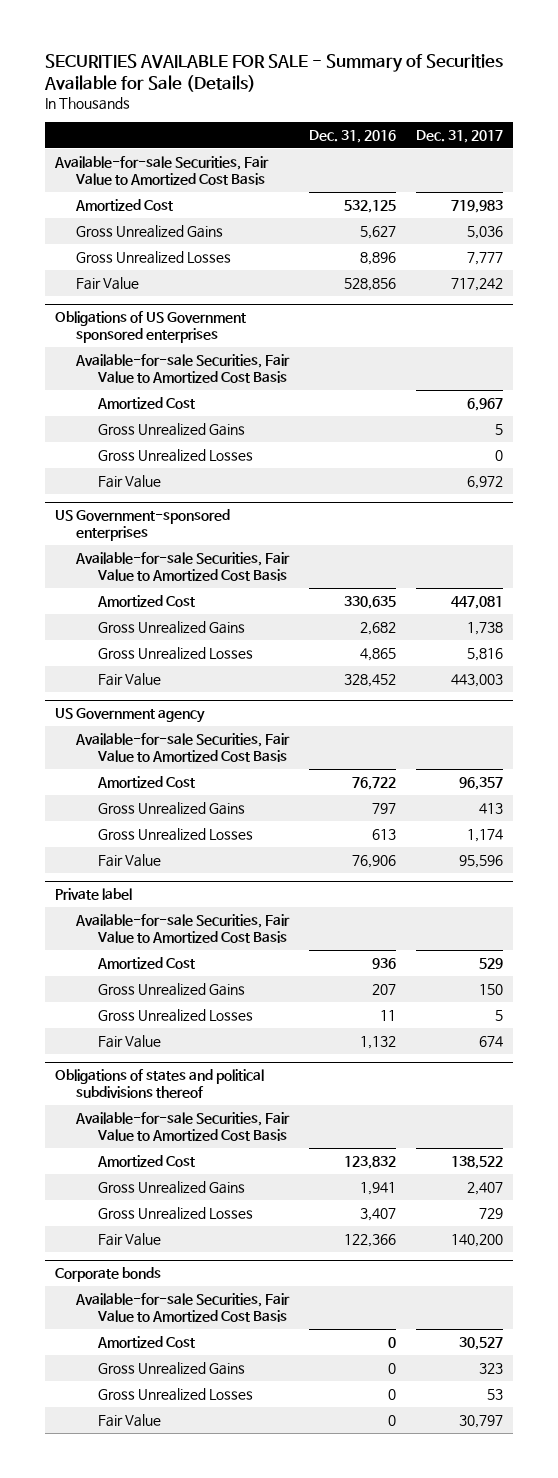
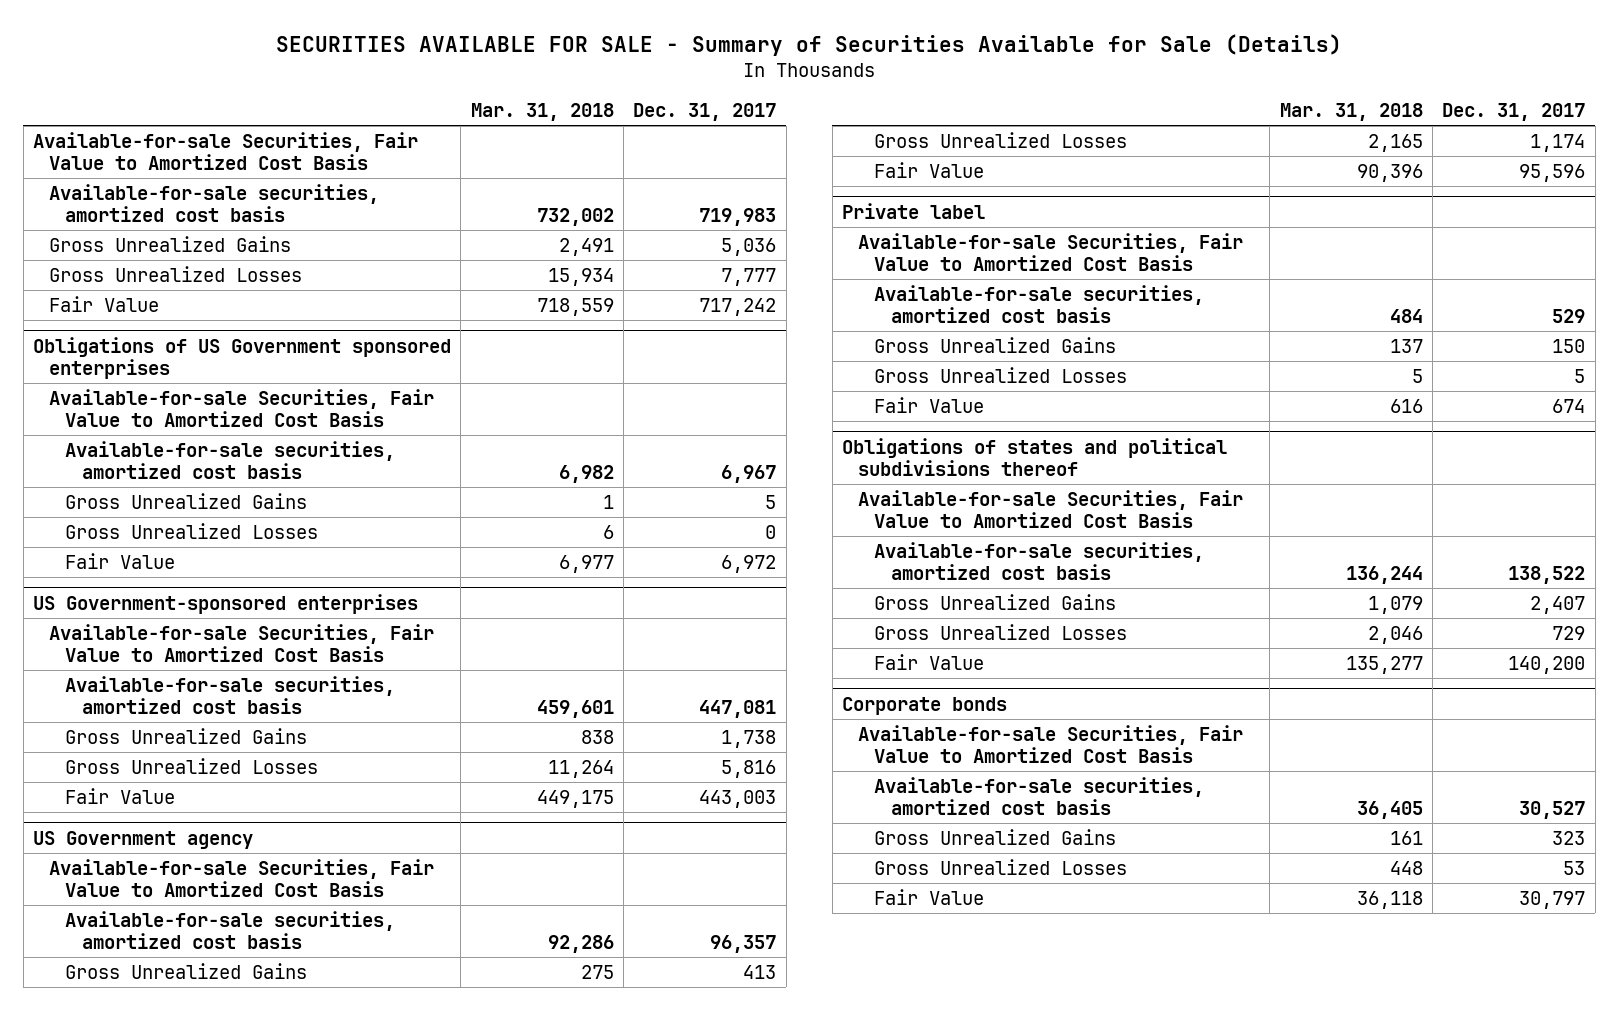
- | Dec. 31, 2016 | Dec. 31, 2017
+ | Mar. 31, 2018 | Dec. 31, 2017
- Amortized Cost | 532,125 | 719,983
+ Available-for-sale securities, amortized cost basis | 732,002 | 719,983
@ Obligations of US Government sponsored enterprises
- Amortized Cost | | 6,967
+ Available-for-sale securities, amortized cost basis | 6,982 | 6,967
@ US Government-sponsored enterprises
- Amortized Cost | 330,635 | 447,081
+ Available-for-sale securities, amortized cost basis | 459,601 | 447,081
@ US Government agency
- Amortized Cost | 76,722 | 96,357
+ Available-for-sale securities, amortized cost basis | 92,286 | 96,357
@ Private label
- Amortized Cost | 936 | 529
+ Available-for-sale securities, amortized cost basis | 484 | 529
@ Obligations of states and political subdivisions thereof
- Amortized Cost | 123,832 | 138,522
+ Available-for-sale securities, amortized cost basis | 136,244 | 138,522
@ Corporate bonds
- Amortized Cost | 0 | 30,527
+ Available-for-sale securities, amortized cost basis | 36,405 | 30,527

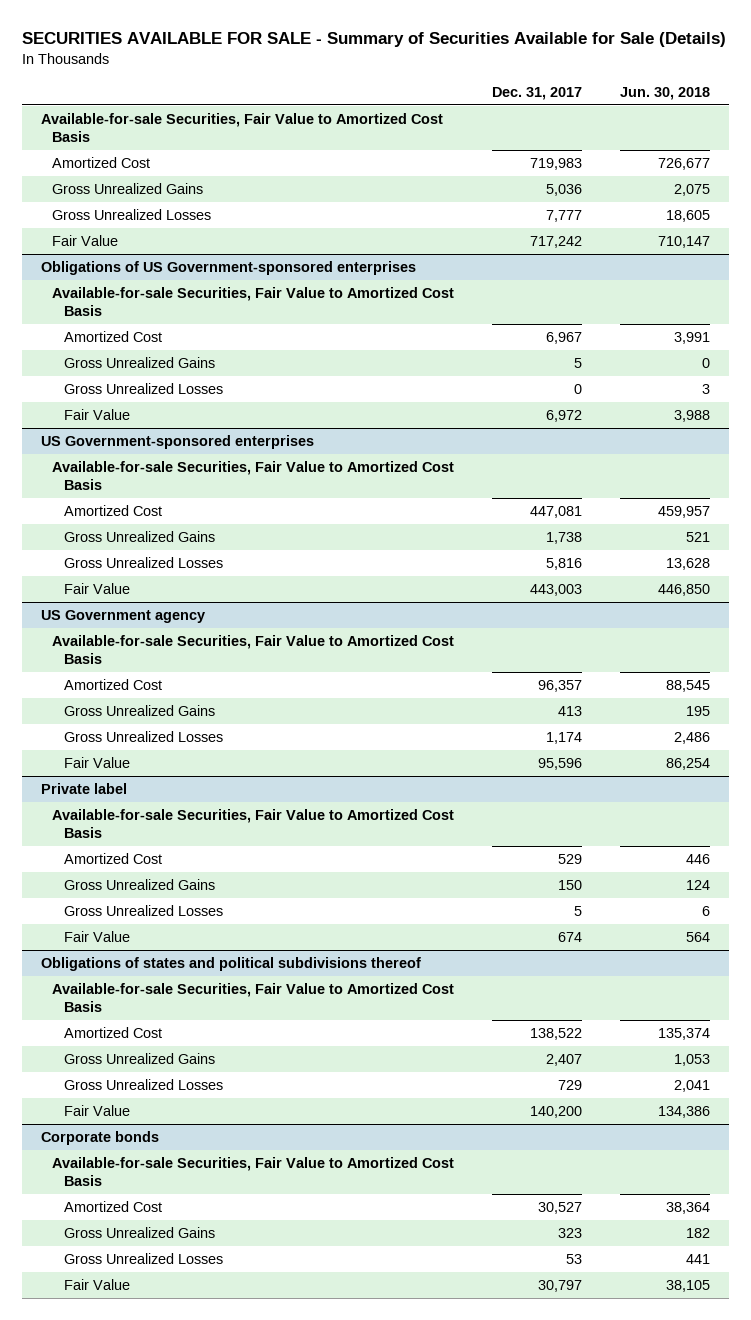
- | Mar. 31, 2018 | Dec. 31, 2017
+ | Dec. 31, 2017 | Jun. 30, 2018
- Available-for-sale securities, amortized cost basis | 732,002 | 719,983
+ Amortized Cost | 719,983 | 726,677
- Obligations of US Government sponsored enterprises
+ Obligations of US Government-sponsored enterprises
- Available-for-sale securities, amortized cost basis | 6,982 | 6,967
+ Amortized Cost | 6,967 | 3,991
@ US Government-sponsored enterprises
- Available-for-sale securities, amortized cost basis | 459,601 | 447,081
+ Amortized Cost | 447,081 | 459,957
@ US Government agency
- Available-for-sale securities, amortized cost basis | 92,286 | 96,357
+ Amortized Cost | 96,357 | 88,545
@ Private label
- Available-for-sale securities, amortized cost basis | 484 | 529
+ Amortized Cost | 529 | 446
@ Obligations of states and political subdivisions thereof
- Available-for-sale securities, amortized cost basis | 136,244 | 138,522
+ Amortized Cost | 138,522 | 135,374
@ Corporate bonds
- Available-for-sale securities, amortized cost basis | 36,405 | 30,527
+ Amortized Cost | 30,527 | 38,364

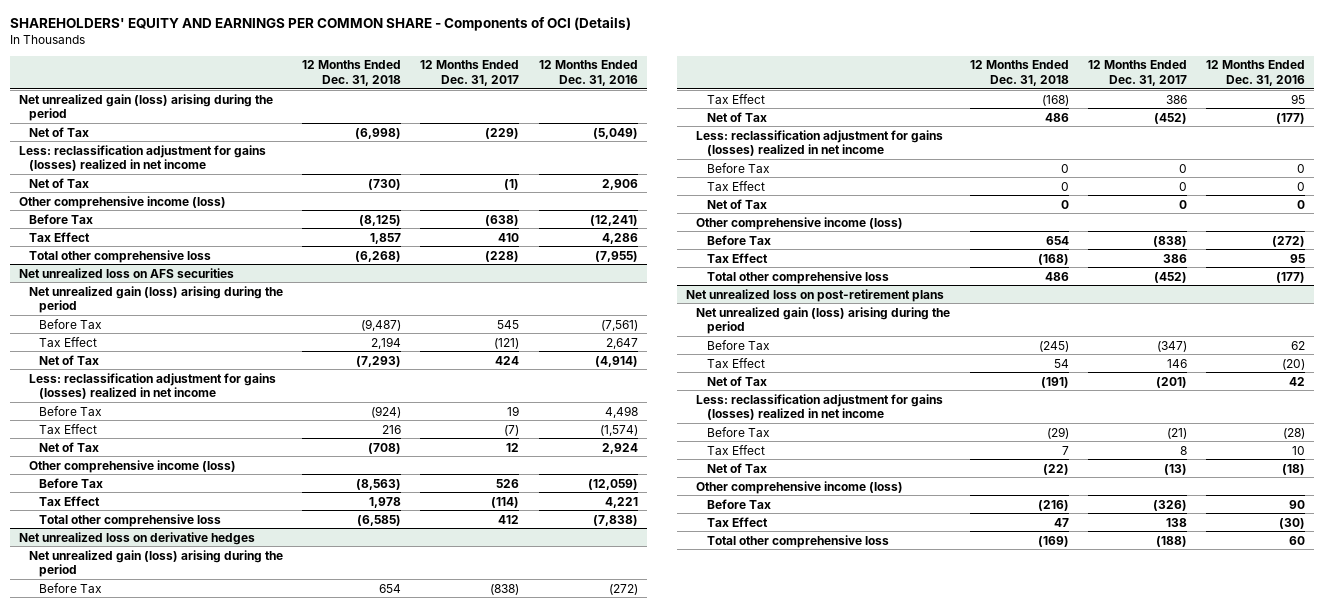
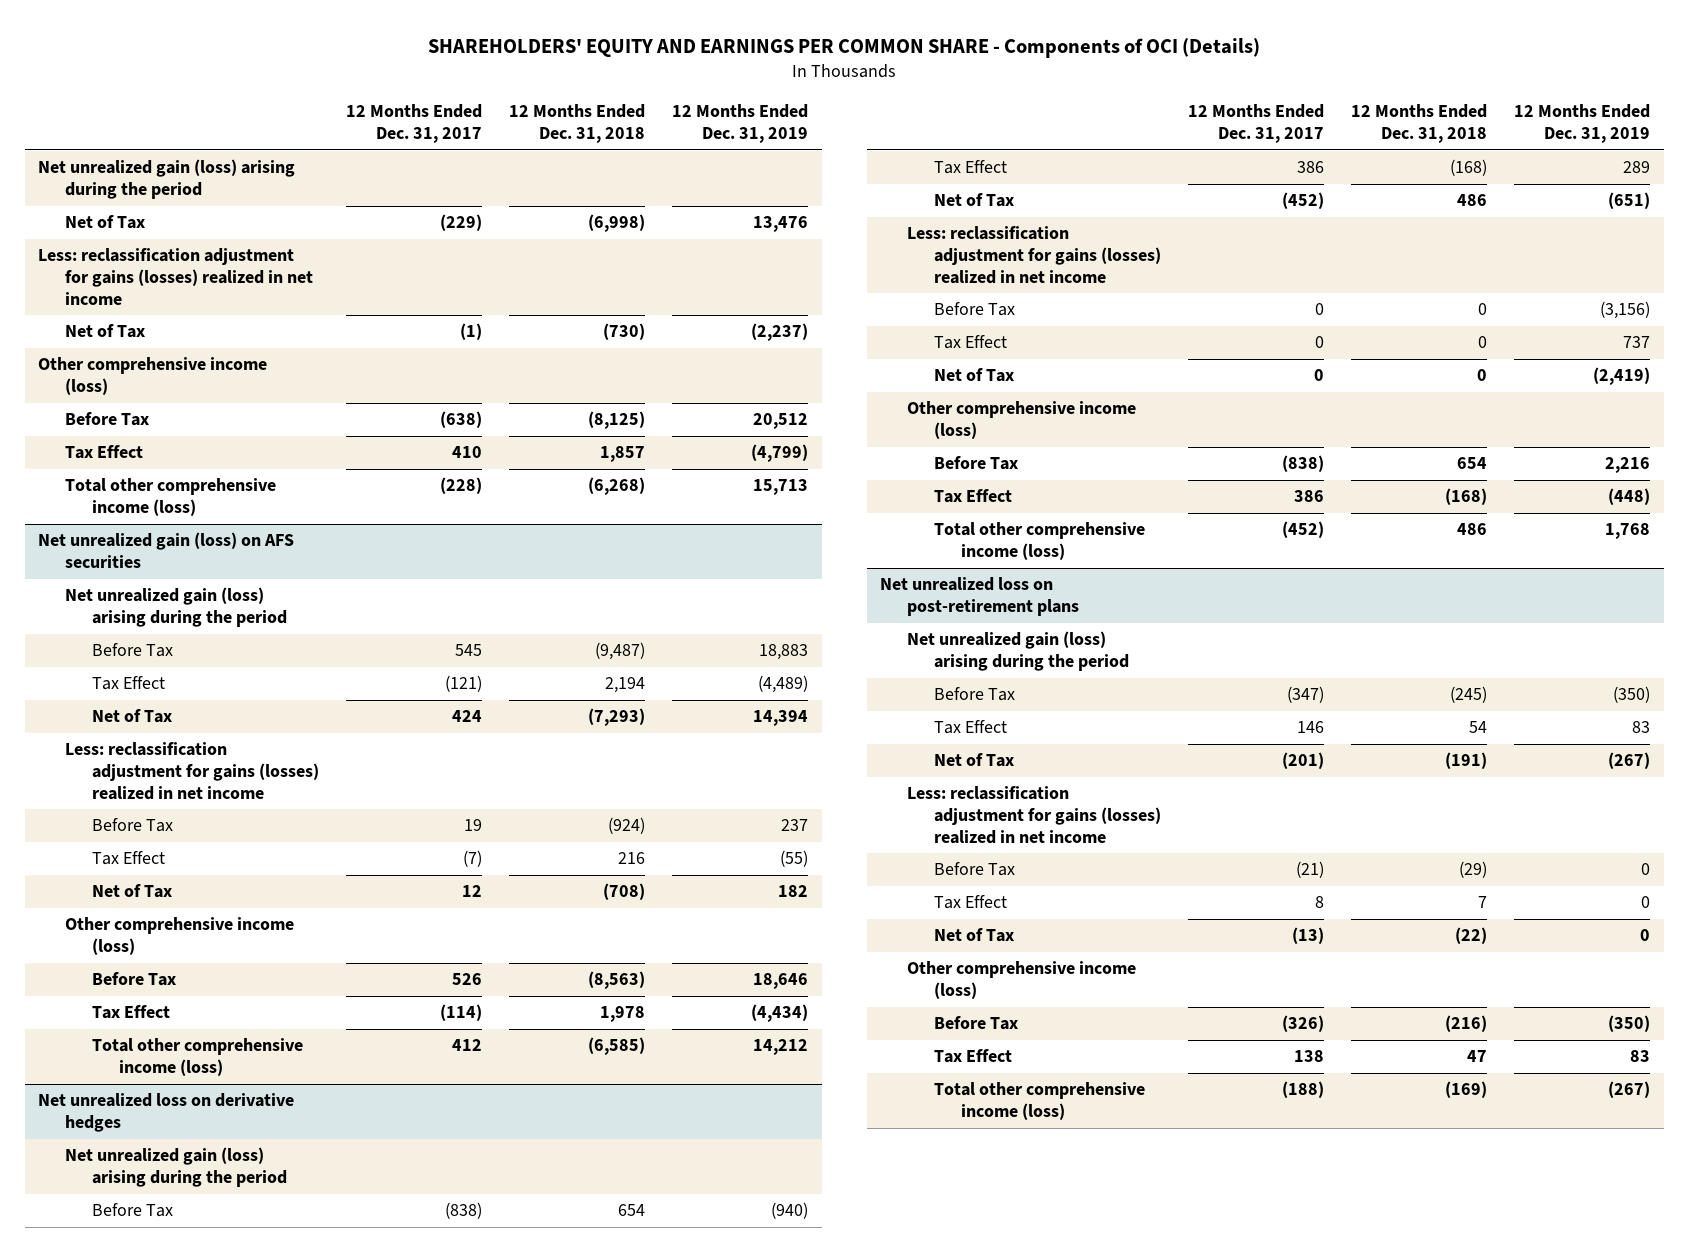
- | 12 Months Ended Dec. 31, 2018 | 12 Months Ended Dec. 31, 2017 | 12 Months Ended Dec. 31, 2016
+ | 12 Months Ended Dec. 31, 2017 | 12 Months Ended Dec. 31, 2018 | 12 Months Ended Dec. 31, 2019
- Total other comprehensive loss | (6,268) | (228) | (7,955)
- Net unrealized loss on AFS securities
+ Total other comprehensive income (loss) | (228) | (6,268) | 15,713
+ Net unrealized gain (loss) on AFS securities
- Total other comprehensive loss | (6,585) | 412 | (7,838)
+ Total other comprehensive income (loss) | 412 | (6,585) | 14,212
@ Net unrealized loss on derivative hedges
- Total other comprehensive loss | 486 | (452) | (177)
+ Total other comprehensive income (loss) | (452) | 486 | 1,768
@ Net unrealized loss on post-retirement plans
- Total other comprehensive loss | (169) | (188) | 60
+ Total other comprehensive income (loss) | (188) | (169) | (267)

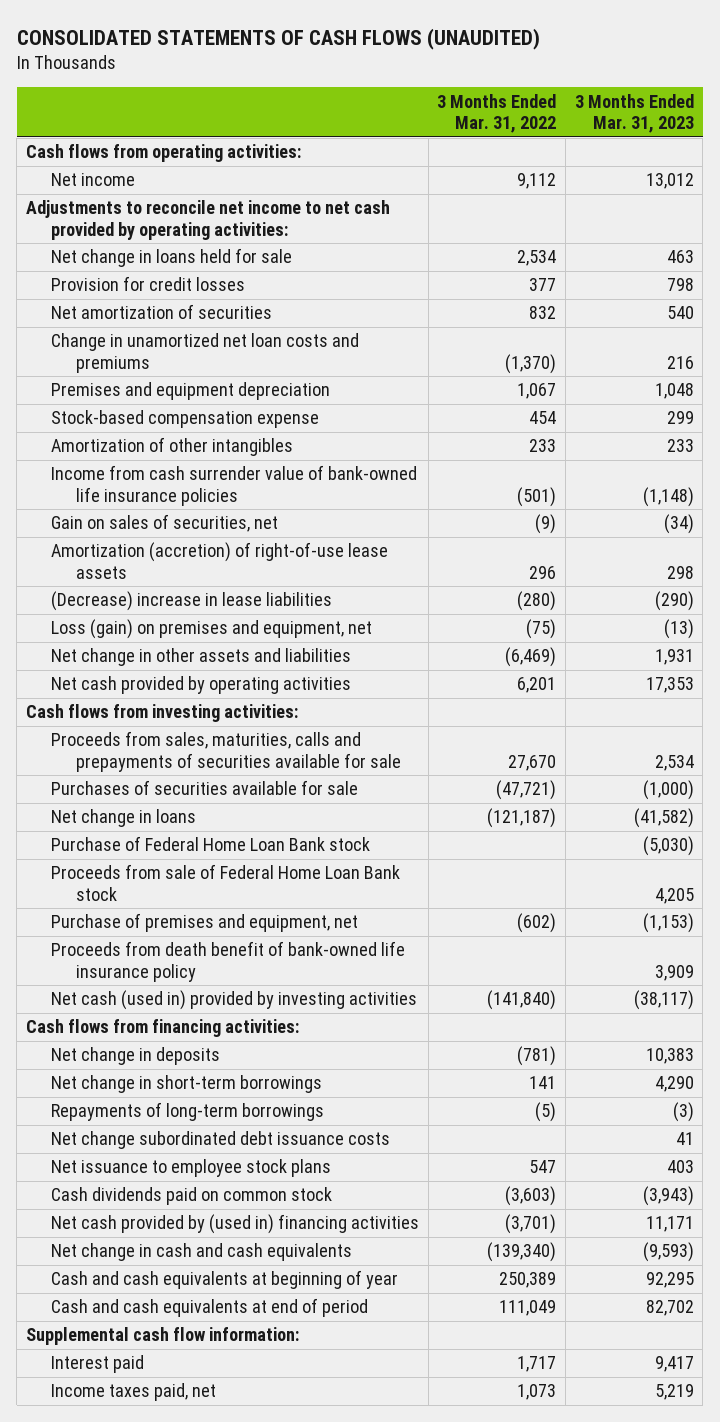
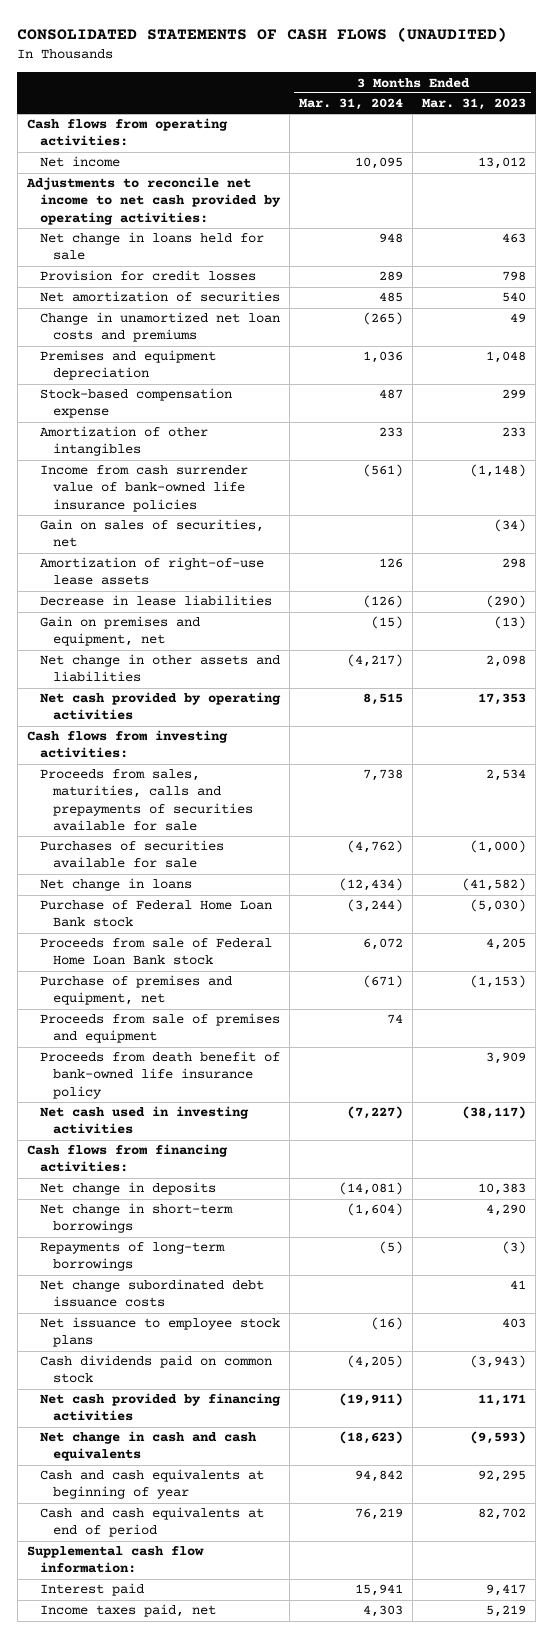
- | 3 Months Ended Mar. 31, 2022 | 3 Months Ended Mar. 31, 2023
+ | 3 Months Ended Mar. 31, 2024 | 3 Months Ended Mar. 31, 2023
- Change in unamortized net loan costs and premiums | (1,370) | 216
+ Change in unamortized net loan costs and premiums | (265) | 49
- Amortization (accretion) of right-of-use lease assets | 296 | 298
- (Decrease) increase in lease liabilities | (280) | (290)
- Loss (gain) on premises and equipment, net | (75) | (13)
- Net change in other assets and liabilities | (6,469) | 1,931
+ Amortization of right-of-use lease assets | 126 | 298
+ Decrease in lease liabilities | (126) | (290)
+ Gain on premises and equipment, net | (15) | (13)
+ Net change in other assets and liabilities | (4,217) | 2,098
+ Proceeds from sale of premises and equipment | 74 |
- Net cash (used in) provided by investing activities | (141,840) | (38,117)
+ Net cash used in investing activities | (7,227) | (38,117)
- Net cash provided by (used in) financing activities | (3,701) | 11,171
+ Net cash provided by financing activities | (19,911) | 11,171

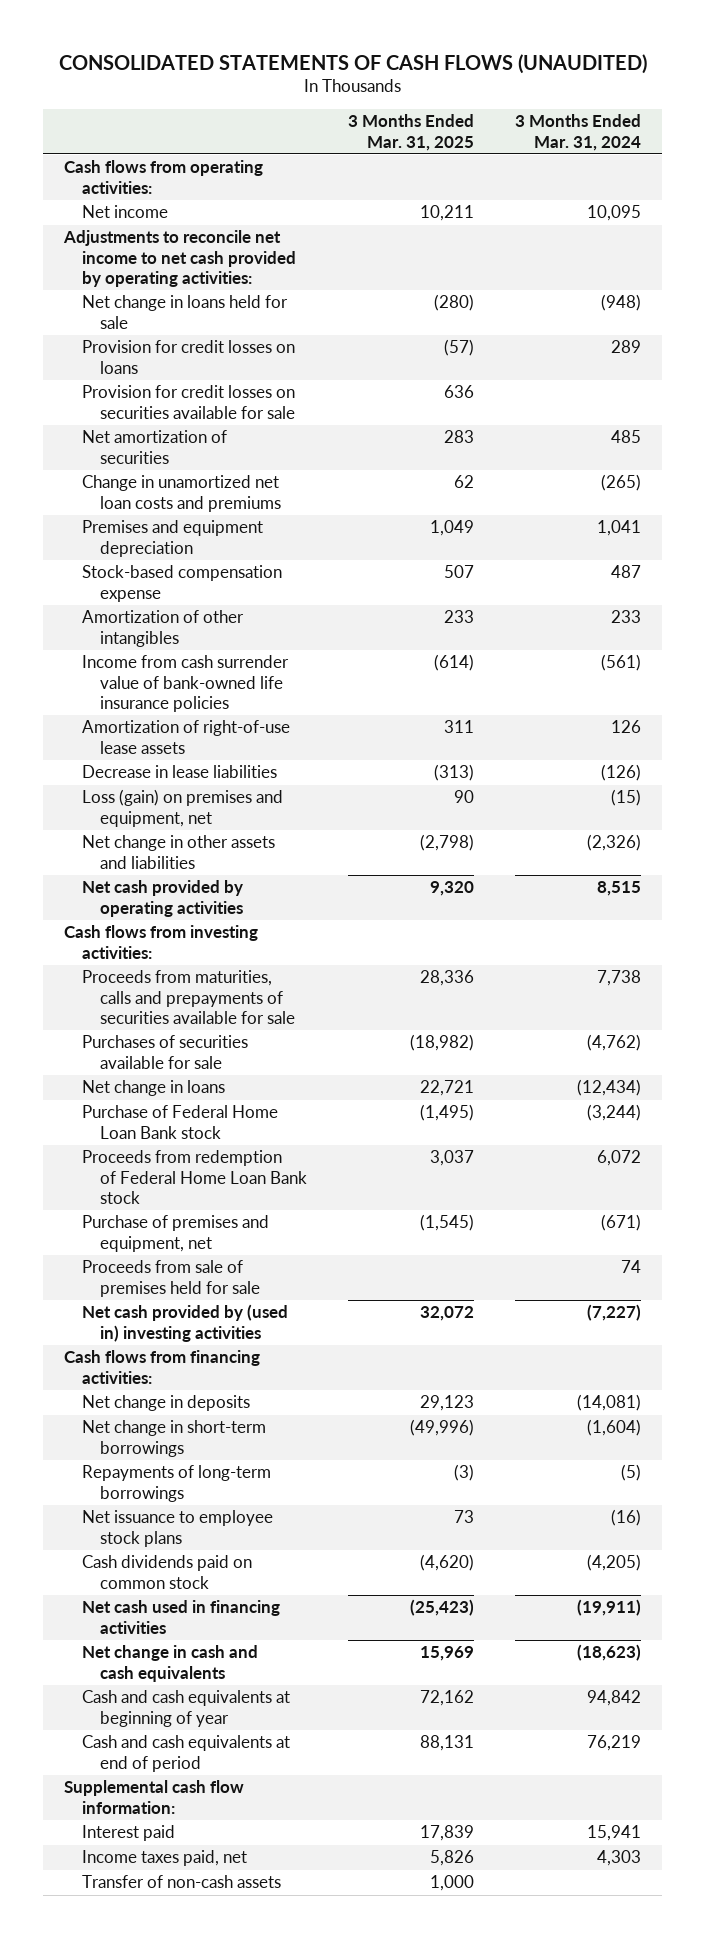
- | 3 Months Ended Mar. 31, 2024 | 3 Months Ended Mar. 31, 2023
+ | 3 Months Ended Mar. 31, 2025 | 3 Months Ended Mar. 31, 2024
- Net change in loans held for sale | 948 | 463
- Provision for credit losses | 289 | 798
+ Net change in loans held for sale | (280) | (948)
+ Provision for credit losses on loans | (57) | 289
+ Provision for credit losses on securities available for sale | 636 |
- Premises and equipment depreciation | 1,036 | 1,048
+ Premises and equipment depreciation | 1,049 | 1,041
- Gain on sales of securities, net | | (34)
- Gain on premises and equipment, net | (15) | (13)
- Net change in other assets and liabilities | (4,217) | 2,098
+ Loss (gain) on premises and equipment, net | 90 | (15)
+ Net change in other assets and liabilities | (2,798) | (2,326)
- Proceeds from sales, maturities, calls and prepayments of securities available for sale | 7,738 | 2,534
+ Proceeds from maturities, calls and prepayments of securities available for sale | 28,336 | 7,738
- Proceeds from sale of Federal Home Loan Bank stock | 6,072 | 4,205
+ Proceeds from redemption of Federal Home Loan Bank stock | 3,037 | 6,072
- Proceeds from sale of premises and equipment | 74 |
- Proceeds from death benefit of bank-owned life insurance policy | | 3,909
- Net cash used in investing activities | (7,227) | (38,117)
+ Proceeds from sale of premises held for sale | | 74
+ Net cash provided by (used in) investing activities | 32,072 | (7,227)
- Net change subordinated debt issuance costs | | 41
- Net cash provided by financing activities | (19,911) | 11,171
+ Net cash used in financing activities | (25,423) | (19,911)
+ Transfer of non-cash assets | 1,000 |

